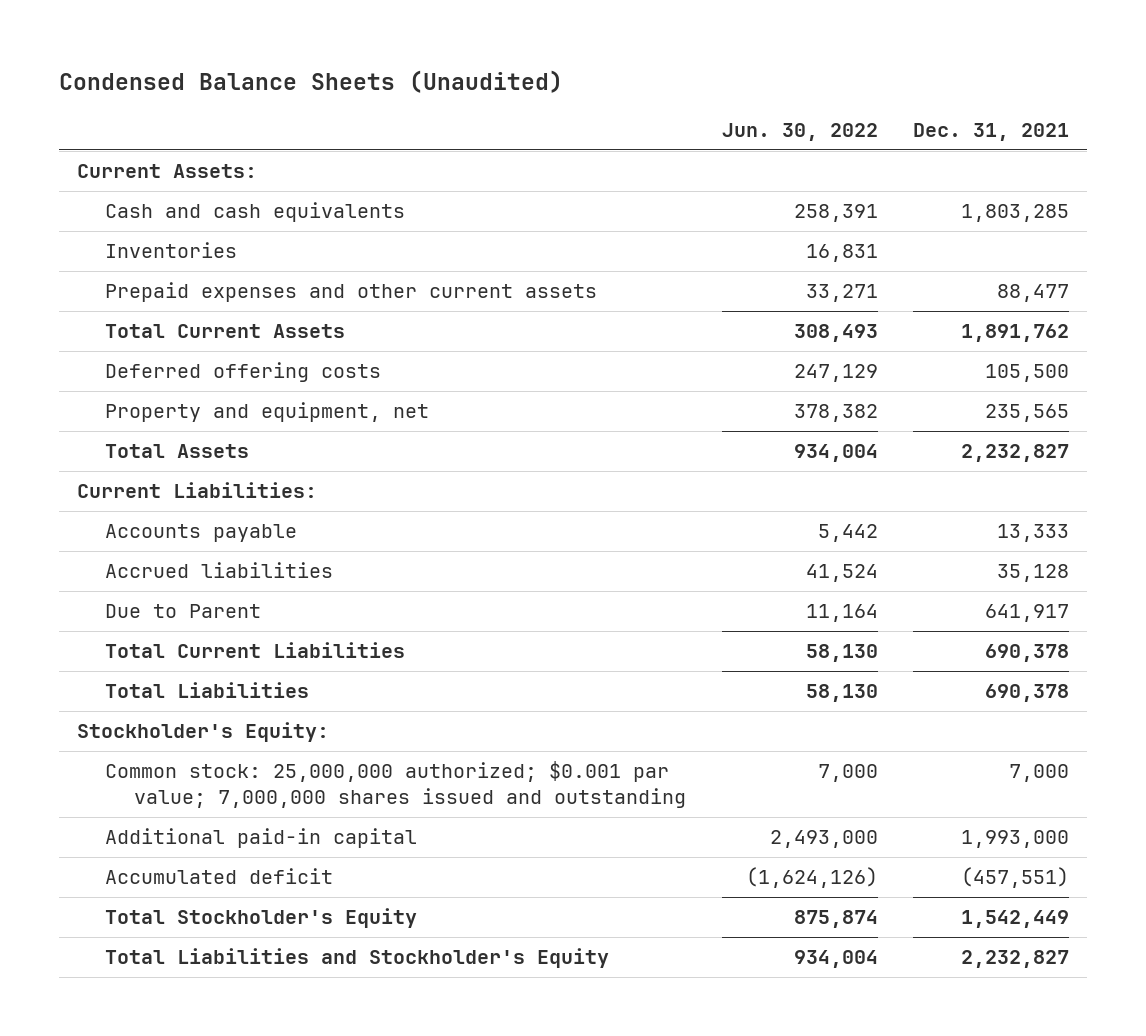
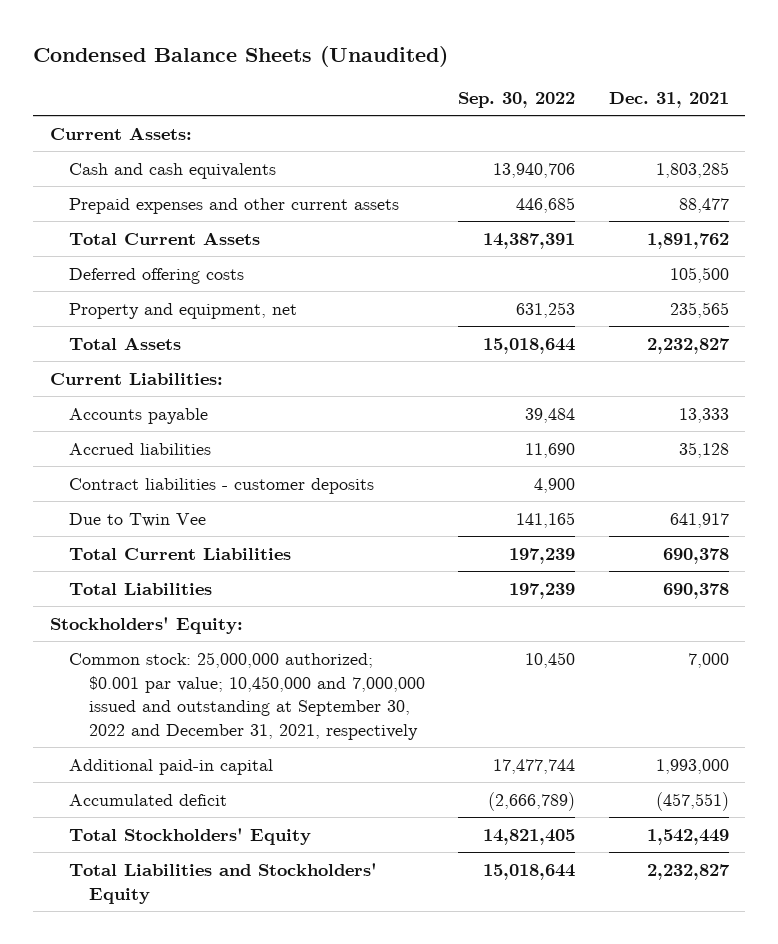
- | Jun. 30, 2022 | Dec. 31, 2021
+ | Sep. 30, 2022 | Dec. 31, 2021
- Inventories | 16,831 |
- Due to Parent | 11,164 | 641,917
+ Contract liabilities - customer deposits | 4,900 |
+ Due to Twin Vee | 141,165 | 641,917
- Stockholder's Equity:
- Common stock: 25,000,000 authorized; $0.001 par value; 7,000,000 shares issued and outstanding | 7,000 | 7,000
+ Stockholders' Equity:
+ Common stock: 25,000,000 authorized; $0.001 par value; 10,450,000 and 7,000,000 issued and outstanding at September 30, 2022 and December 31, 2021, respectively | 10,450 | 7,000
- Total Stockholder's Equity | 875,874 | 1,542,449
- Total Liabilities and Stockholder's Equity | 934,004 | 2,232,827
+ Total Stockholders' Equity | 14,821,405 | 1,542,449
+ Total Liabilities and Stockholders' Equity | 15,018,644 | 2,232,827

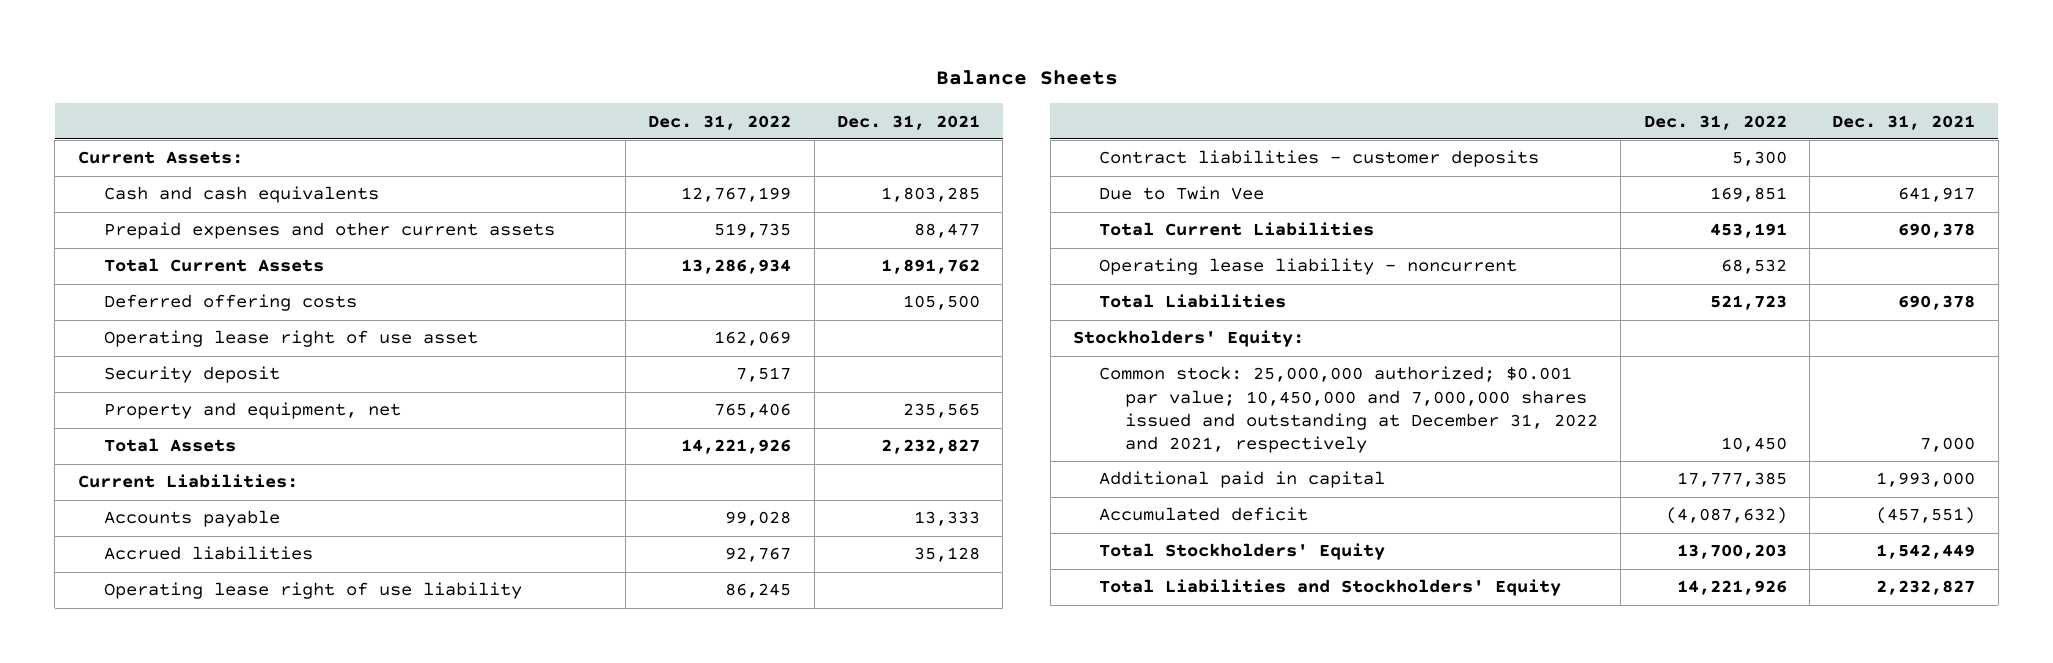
- Condensed Balance Sheets (Unaudited)
+ Balance Sheets
- | Sep. 30, 2022 | Dec. 31, 2021
+ | Dec. 31, 2022 | Dec. 31, 2021
+ Operating lease right of use asset | 162,069 |
+ Security deposit | 7,517 |
+ Operating lease right of use liability | 86,245 |
+ Operating lease liability - noncurrent | 68,532 |
- Common stock: 25,000,000 authorized; $0.001 par value; 10,450,000 and 7,000,000 issued and outstanding at September 30, 2022 and December 31, 2021, respectively | 10,450 | 7,000
- Additional paid-in capital | 17,477,744 | 1,993,000
+ Common stock: 25,000,000 authorized; $0.001 par value; 10,450,000 and 7,000,000 shares issued and outstanding at December 31, 2022 and 2021, respectively | 10,450 | 7,000
+ Additional paid in capital | 17,777,385 | 1,993,000

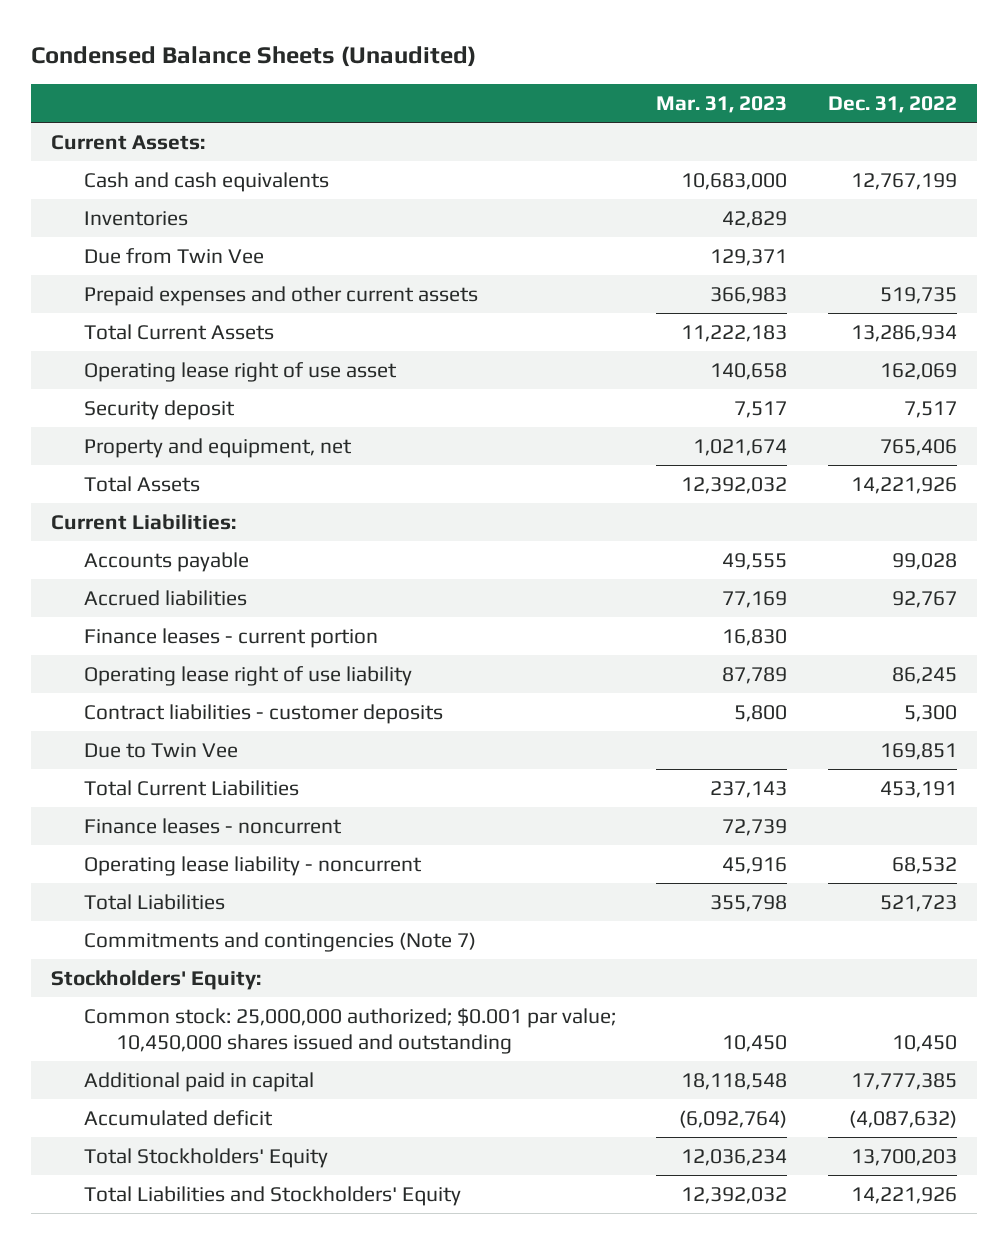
- Balance Sheets
+ Condensed Balance Sheets (Unaudited)
- | Dec. 31, 2022 | Dec. 31, 2021
+ | Mar. 31, 2023 | Dec. 31, 2022
+ Inventories | 42,829 |
+ Due from Twin Vee | 129,371 |
- Deferred offering costs | | 105,500
+ Finance leases - current portion | 16,830 |
+ Finance leases - noncurrent | 72,739 |
+ Commitments and contingencies (Note 7)
- Common stock: 25,000,000 authorized; $0.001 par value; 10,450,000 and 7,000,000 shares issued and outstanding at December 31, 2022 and 2021, respectively | 10,450 | 7,000
+ Common stock: 25,000,000 authorized; $0.001 par value; 10,450,000 shares issued and outstanding | 10,450 | 10,450

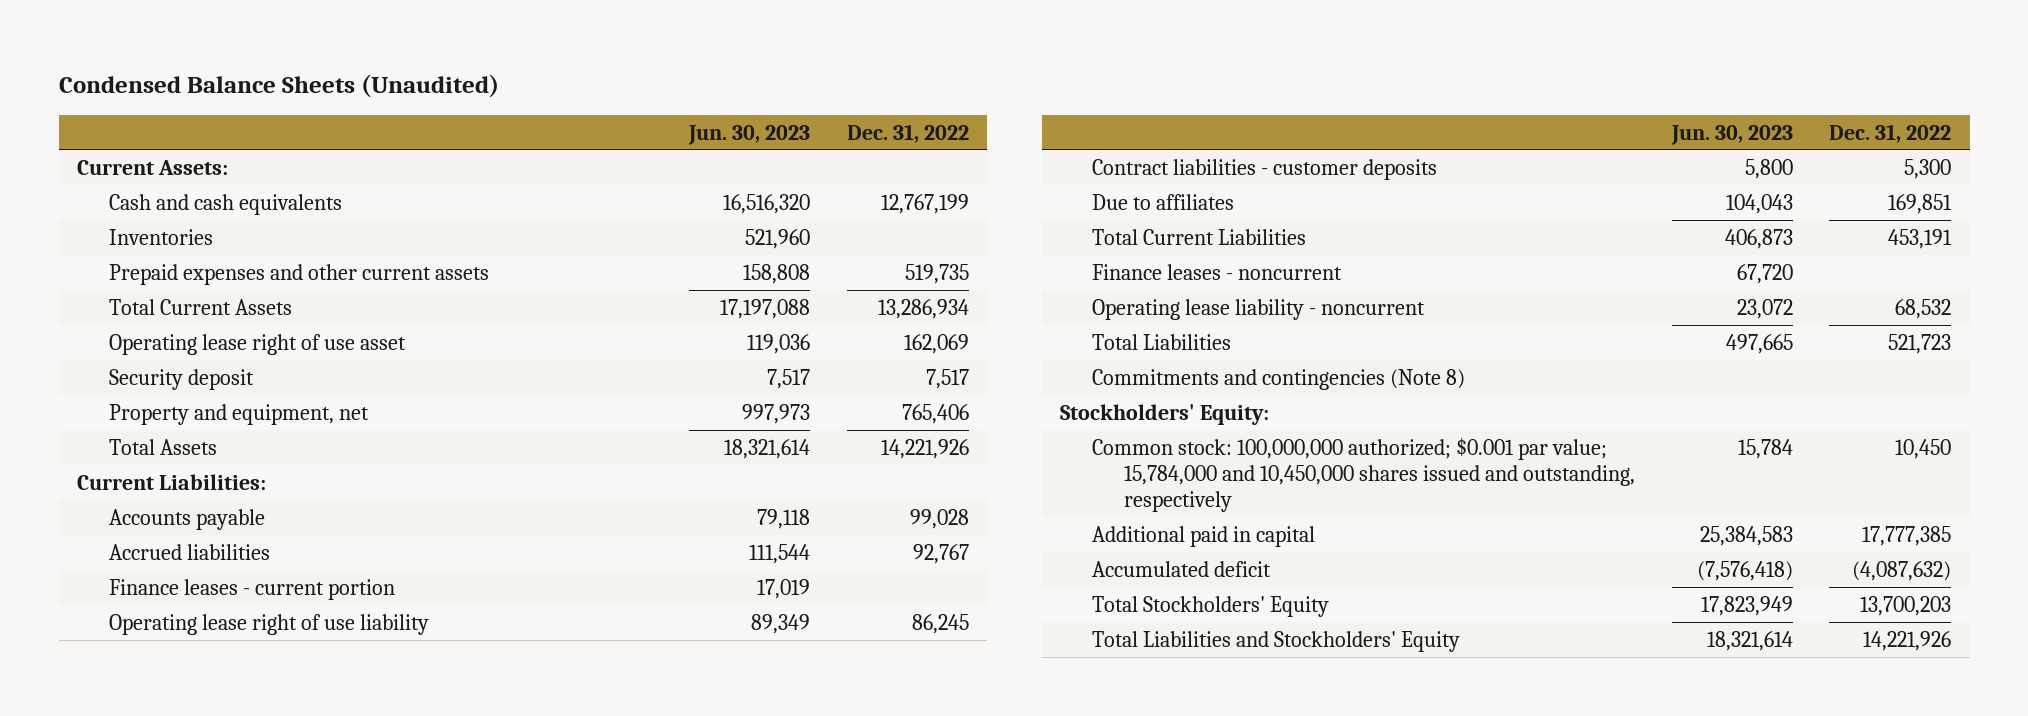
- | Mar. 31, 2023 | Dec. 31, 2022
+ | Jun. 30, 2023 | Dec. 31, 2022
- Due from Twin Vee | 129,371 |
- Due to Twin Vee | | 169,851
+ Due to affiliates | 104,043 | 169,851
- Commitments and contingencies (Note 7)
+ Commitments and contingencies (Note 8)
- Common stock: 25,000,000 authorized; $0.001 par value; 10,450,000 shares issued and outstanding | 10,450 | 10,450
+ Common stock: 100,000,000 authorized; $0.001 par value; 15,784,000 and 10,450,000 shares issued and outstanding, respectively | 15,784 | 10,450

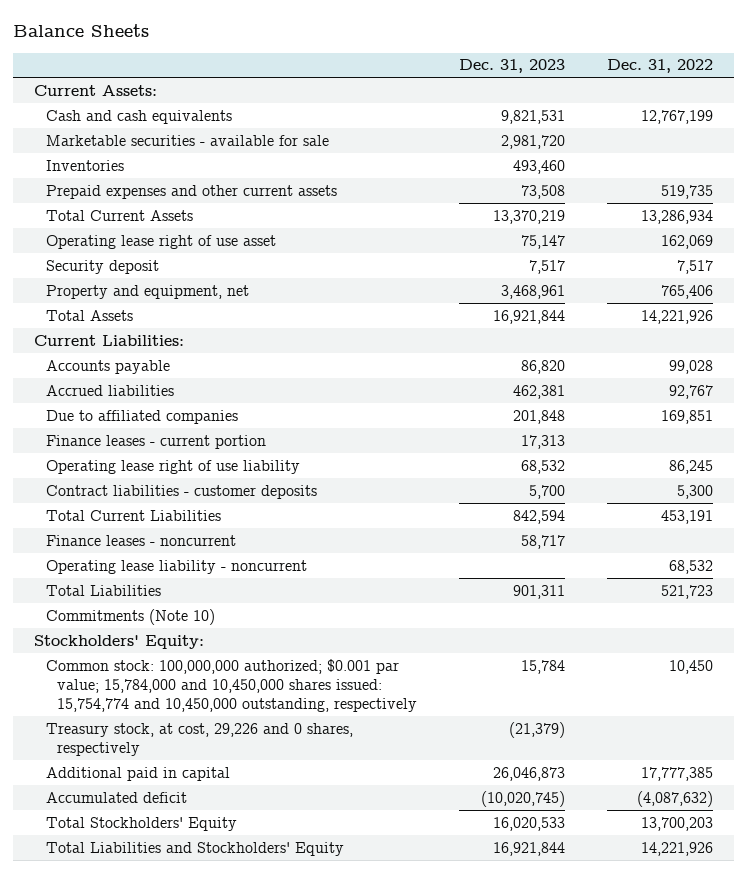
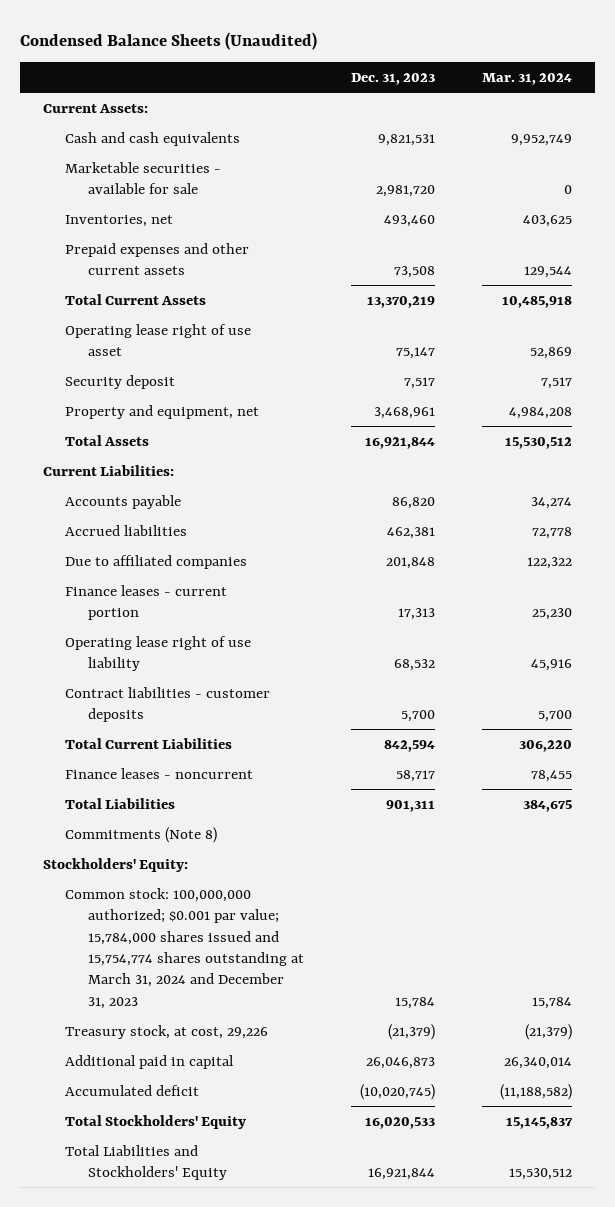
- Balance Sheets
+ Condensed Balance Sheets (Unaudited)
- | Dec. 31, 2023 | Dec. 31, 2022
+ | Dec. 31, 2023 | Mar. 31, 2024
- Inventories | 493,460 |
+ Inventories, net | 493,460 | 403,625
- Operating lease liability - noncurrent | | 68,532
- Commitments (Note 10)
+ Commitments (Note 8)
- Common stock: 100,000,000 authorized; $0.001 par value; 15,784,000 and 10,450,000 shares issued: 15,754,774 and 10,450,000 outstanding, respectively | 15,784 | 10,450
- Treasury stock, at cost, 29,226 and 0 shares, respectively | (21,379) |
+ Common stock: 100,000,000 authorized; $0.001 par value; 15,784,000 shares issued and 15,754,774 shares outstanding at March 31, 2024 and December 31, 2023 | 15,784 | 15,784
+ Treasury stock, at cost, 29,226 | (21,379) | (21,379)

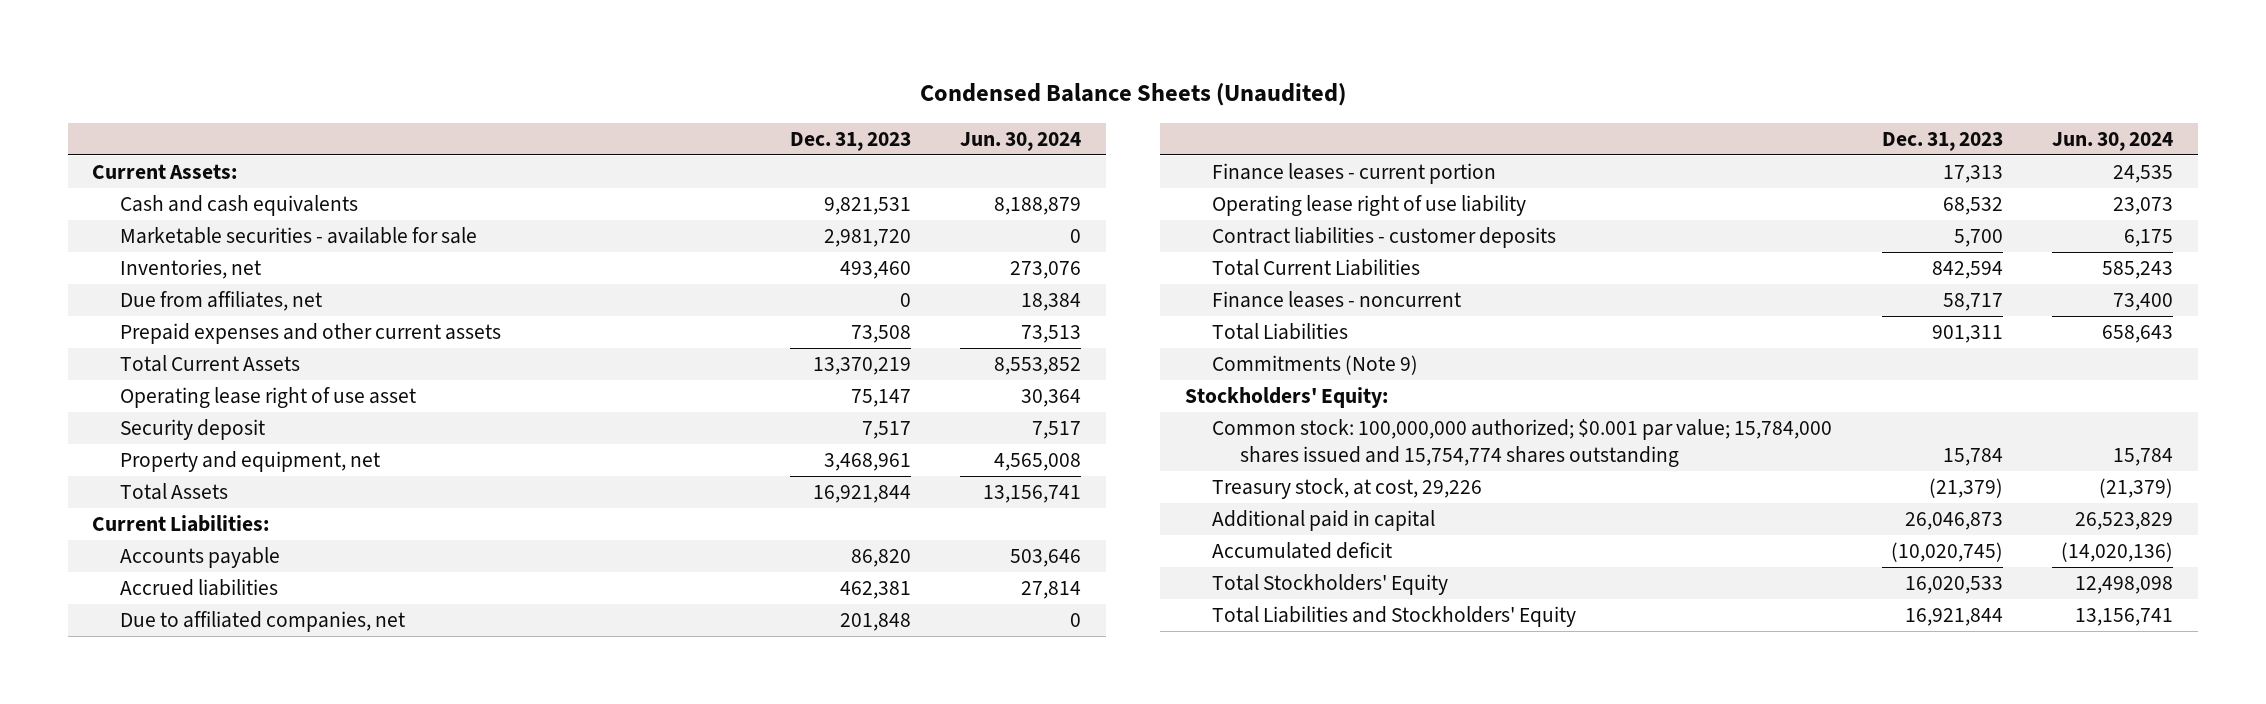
- | Dec. 31, 2023 | Mar. 31, 2024
+ | Dec. 31, 2023 | Jun. 30, 2024
+ Due from affiliates, net | 0 | 18,384
- Due to affiliated companies | 201,848 | 122,322
+ Due to affiliated companies, net | 201,848 | 0
- Commitments (Note 8)
+ Commitments (Note 9)
- Common stock: 100,000,000 authorized; $0.001 par value; 15,784,000 shares issued and 15,754,774 shares outstanding at March 31, 2024 and December 31, 2023 | 15,784 | 15,784
+ Common stock: 100,000,000 authorized; $0.001 par value; 15,784,000 shares issued and 15,754,774 shares outstanding | 15,784 | 15,784

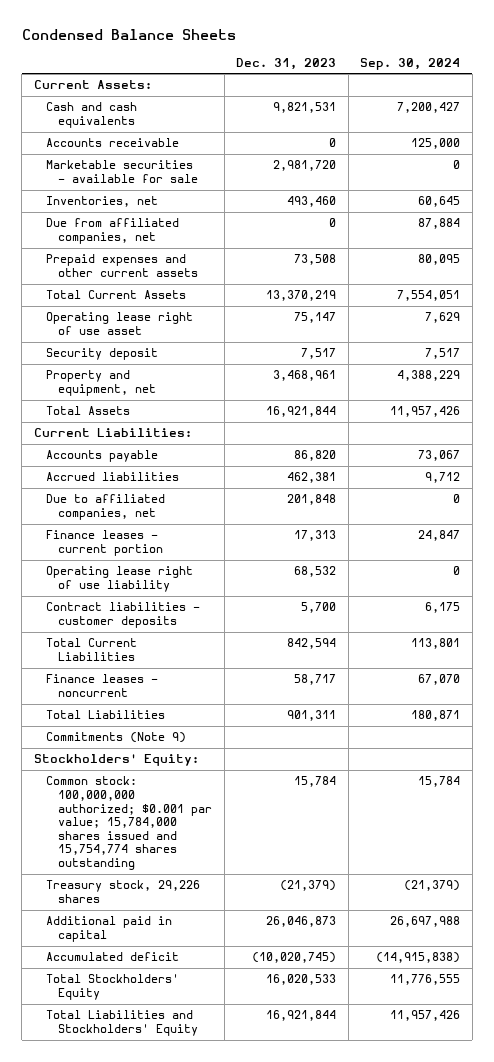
- Condensed Balance Sheets (Unaudited)
+ Condensed Balance Sheets
- | Dec. 31, 2023 | Jun. 30, 2024
+ | Dec. 31, 2023 | Sep. 30, 2024
+ Accounts receivable | 0 | 125,000
- Due from affiliates, net | 0 | 18,384
+ Due from affiliated companies, net | 0 | 87,884
- Treasury stock, at cost, 29,226 | (21,379) | (21,379)
+ Treasury stock, 29,226 shares | (21,379) | (21,379)

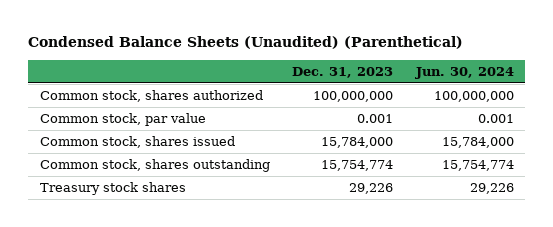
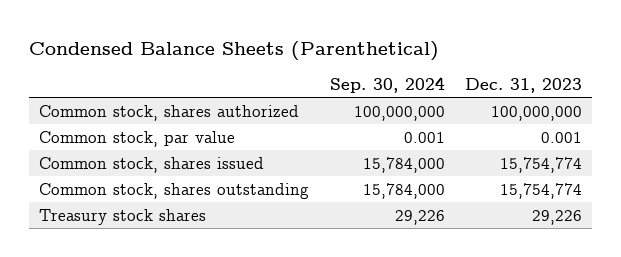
- Condensed Balance Sheets (Unaudited) (Parenthetical)
+ Condensed Balance Sheets (Parenthetical)
- | Dec. 31, 2023 | Jun. 30, 2024
+ | Sep. 30, 2024 | Dec. 31, 2023
- Common stock, shares issued | 15,784,000 | 15,784,000
+ Common stock, shares issued | 15,784,000 | 15,754,774

